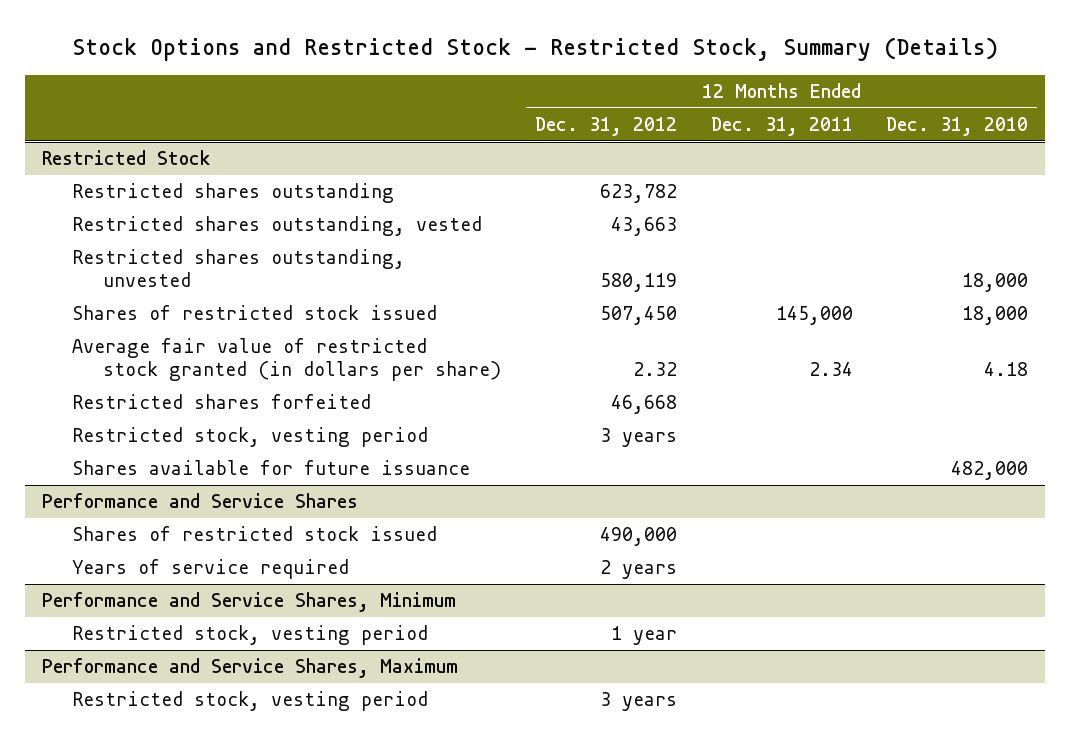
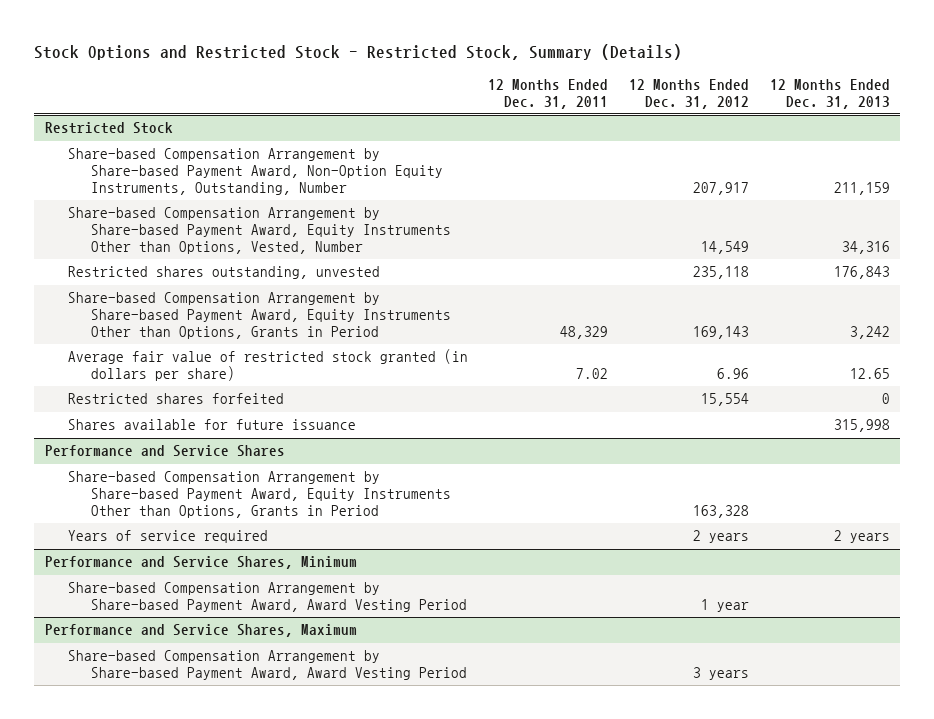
- | 12 Months Ended Dec. 31, 2012 | 12 Months Ended Dec. 31, 2011 | 12 Months Ended Dec. 31, 2010
+ | 12 Months Ended Dec. 31, 2011 | 12 Months Ended Dec. 31, 2012 | 12 Months Ended Dec. 31, 2013
@ Restricted Stock
- Restricted shares outstanding | 623,782 | |
- Restricted shares outstanding, vested | 43,663 | |
- Restricted shares outstanding, unvested | 580,119 | | 18,000
- Shares of restricted stock issued | 507,450 | 145,000 | 18,000
- Average fair value of restricted stock granted (in dollars per share) | 2.32 | 2.34 | 4.18
- Restricted shares forfeited | 46,668 | |
- Restricted stock, vesting period | 3 years | |
+ Share-based Compensation Arrangement by Share-based Payment Award, Non-Option Equity Instruments, Outstanding, Number | | 207,917 | 211,159
+ Share-based Compensation Arrangement by Share-based Payment Award, Equity Instruments Other than Options, Vested, Number | | 14,549 | 34,316
+ Restricted shares outstanding, unvested | | 235,118 | 176,843
+ Share-based Compensation Arrangement by Share-based Payment Award, Equity Instruments Other than Options, Grants in Period | 48,329 | 169,143 | 3,242
+ Average fair value of restricted stock granted (in dollars per share) | 7.02 | 6.96 | 12.65
+ Restricted shares forfeited | | 15,554 | 0
@ Performance and Service Shares
- Shares of restricted stock issued | 490,000 | |
+ Share-based Compensation Arrangement by Share-based Payment Award, Equity Instruments Other than Options, Grants in Period | | 163,328 |
@ Performance and Service Shares, Minimum
- Restricted stock, vesting period | 1 year | |
+ Share-based Compensation Arrangement by Share-based Payment Award, Award Vesting Period | | 1 year |
@ Performance and Service Shares, Maximum
- Restricted stock, vesting period | 3 years | |
+ Share-based Compensation Arrangement by Share-based Payment Award, Award Vesting Period | | 3 years |

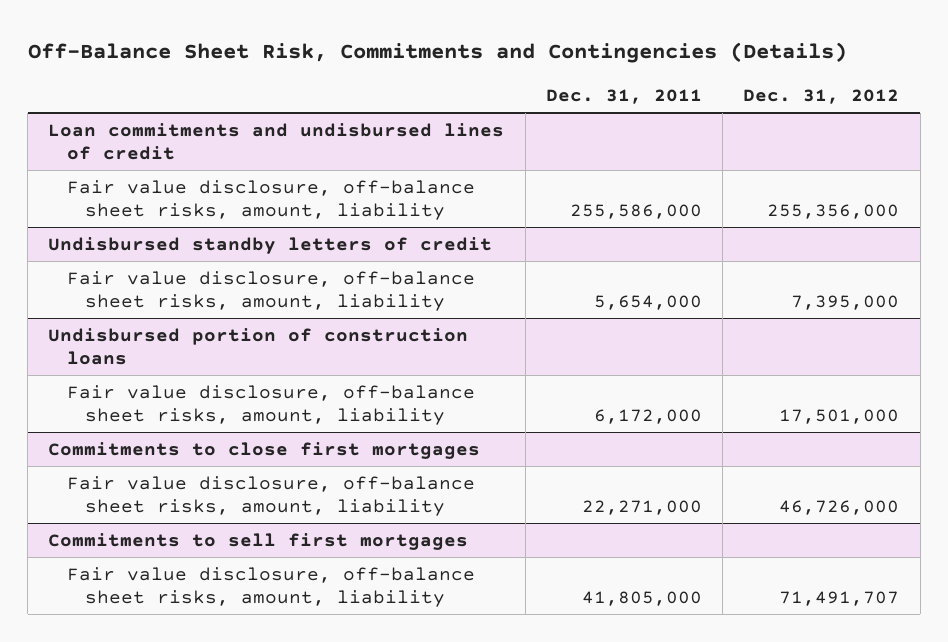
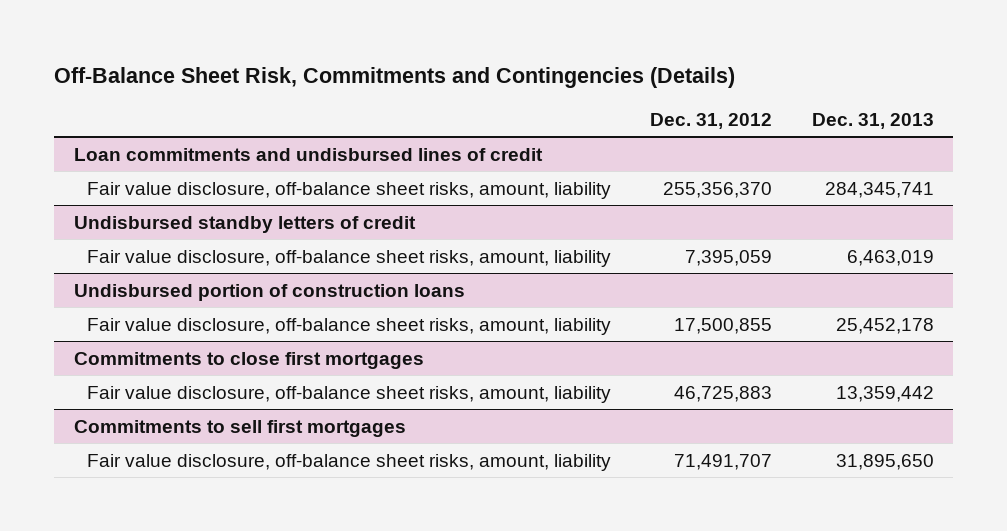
- | Dec. 31, 2011 | Dec. 31, 2012
+ | Dec. 31, 2012 | Dec. 31, 2013
@ Loan commitments and undisbursed lines of credit
- Fair value disclosure, off-balance sheet risks, amount, liability | 255,586,000 | 255,356,000
+ Fair value disclosure, off-balance sheet risks, amount, liability | 255,356,370 | 284,345,741
@ Undisbursed standby letters of credit
- Fair value disclosure, off-balance sheet risks, amount, liability | 5,654,000 | 7,395,000
+ Fair value disclosure, off-balance sheet risks, amount, liability | 7,395,059 | 6,463,019
@ Undisbursed portion of construction loans
- Fair value disclosure, off-balance sheet risks, amount, liability | 6,172,000 | 17,501,000
+ Fair value disclosure, off-balance sheet risks, amount, liability | 17,500,855 | 25,452,178
@ Commitments to close first mortgages
- Fair value disclosure, off-balance sheet risks, amount, liability | 22,271,000 | 46,726,000
+ Fair value disclosure, off-balance sheet risks, amount, liability | 46,725,883 | 13,359,442

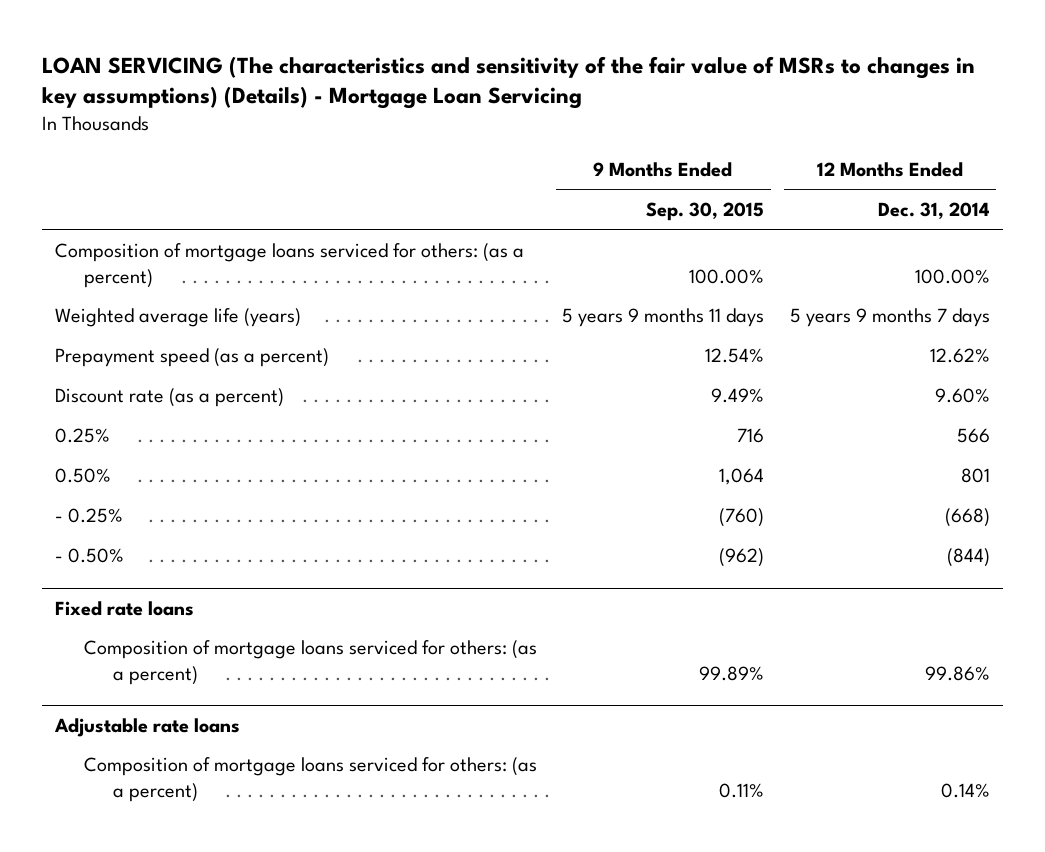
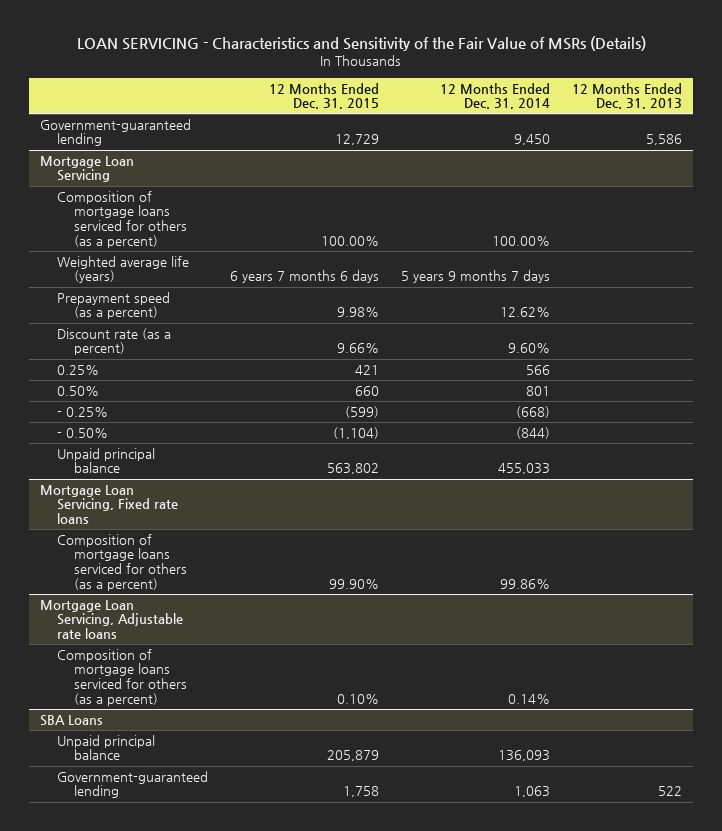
- LOAN SERVICING (The characteristics and sensitivity of the fair value of MSRs to changes in key assumptions) (Details) - Mortgage Loan Servicing
+ LOAN SERVICING - Characteristics and Sensitivity of the Fair Value of MSRs (Details)
- | 9 Months Ended Sep. 30, 2015 | 12 Months Ended Dec. 31, 2014
+ | 12 Months Ended Dec. 31, 2015 | 12 Months Ended Dec. 31, 2014 | 12 Months Ended Dec. 31, 2013
- Composition of mortgage loans serviced for others: (as a percent) | 100.00% | 100.00%
+ Government-guaranteed lending | 12,729 | 9,450 | 5,586
+ Mortgage Loan Servicing
+ Composition of mortgage loans serviced for others (as a percent) | 100.00% | 100.00% |
- Fixed rate loans
- Composition of mortgage loans serviced for others: (as a percent) | 99.89% | 99.86%
- Adjustable rate loans
- Composition of mortgage loans serviced for others: (as a percent) | 0.11% | 0.14%
+ Unpaid principal balance | 563,802 | 455,033 |
+ Mortgage Loan Servicing, Fixed rate loans
+ Composition of mortgage loans serviced for others (as a percent) | 99.90% | 99.86% |
+ Mortgage Loan Servicing, Adjustable rate loans
+ Composition of mortgage loans serviced for others (as a percent) | 0.10% | 0.14% |
+ SBA Loans
+ Unpaid principal balance | 205,879 | 136,093 |
+ Government-guaranteed lending | 1,758 | 1,063 | 522

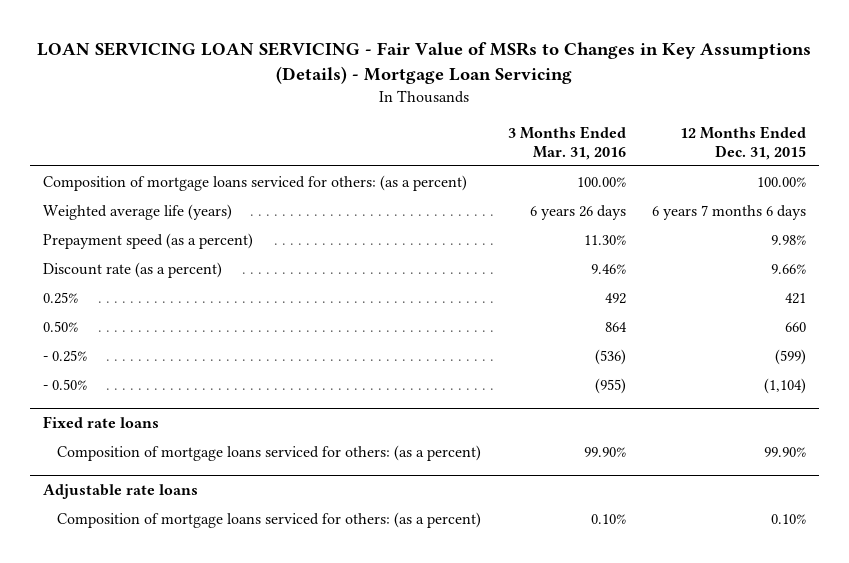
- LOAN SERVICING - Characteristics and Sensitivity of the Fair Value of MSRs (Details)
+ LOAN SERVICING LOAN SERVICING - Fair Value of MSRs to Changes in Key Assumptions (Details) - Mortgage Loan Servicing
- | 12 Months Ended Dec. 31, 2015 | 12 Months Ended Dec. 31, 2014 | 12 Months Ended Dec. 31, 2013
+ | 3 Months Ended Mar. 31, 2016 | 12 Months Ended Dec. 31, 2015
- Government-guaranteed lending | 12,729 | 9,450 | 5,586
- Mortgage Loan Servicing
- Composition of mortgage loans serviced for others (as a percent) | 100.00% | 100.00% |
+ Composition of mortgage loans serviced for others: (as a percent) | 100.00% | 100.00%
- Unpaid principal balance | 563,802 | 455,033 |
- Mortgage Loan Servicing, Fixed rate loans
- Composition of mortgage loans serviced for others (as a percent) | 99.90% | 99.86% |
- Mortgage Loan Servicing, Adjustable rate loans
- Composition of mortgage loans serviced for others (as a percent) | 0.10% | 0.14% |
- SBA Loans
- Unpaid principal balance | 205,879 | 136,093 |
- Government-guaranteed lending | 1,758 | 1,063 | 522
+ Fixed rate loans
+ Composition of mortgage loans serviced for others: (as a percent) | 99.90% | 99.90%
+ Adjustable rate loans
+ Composition of mortgage loans serviced for others: (as a percent) | 0.10% | 0.10%

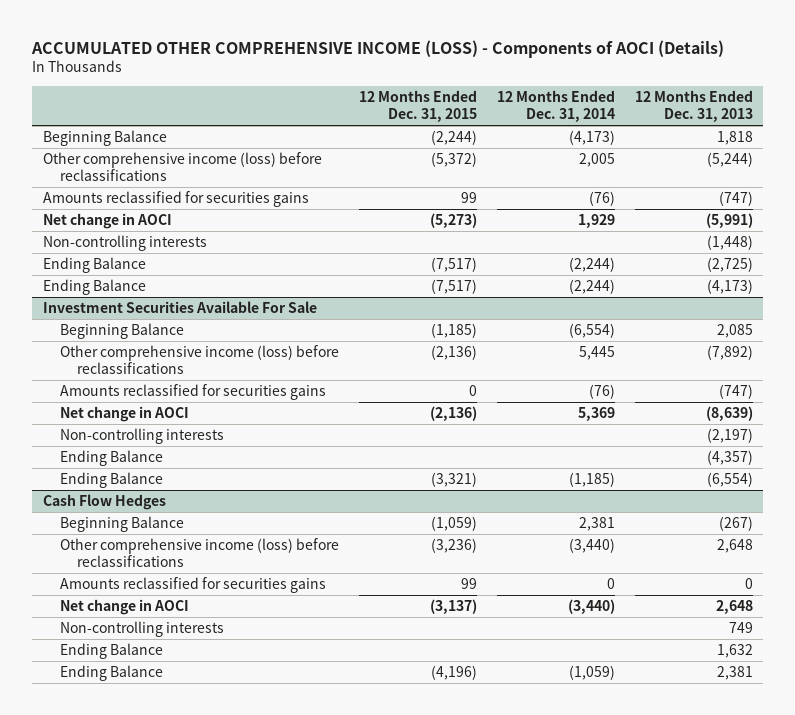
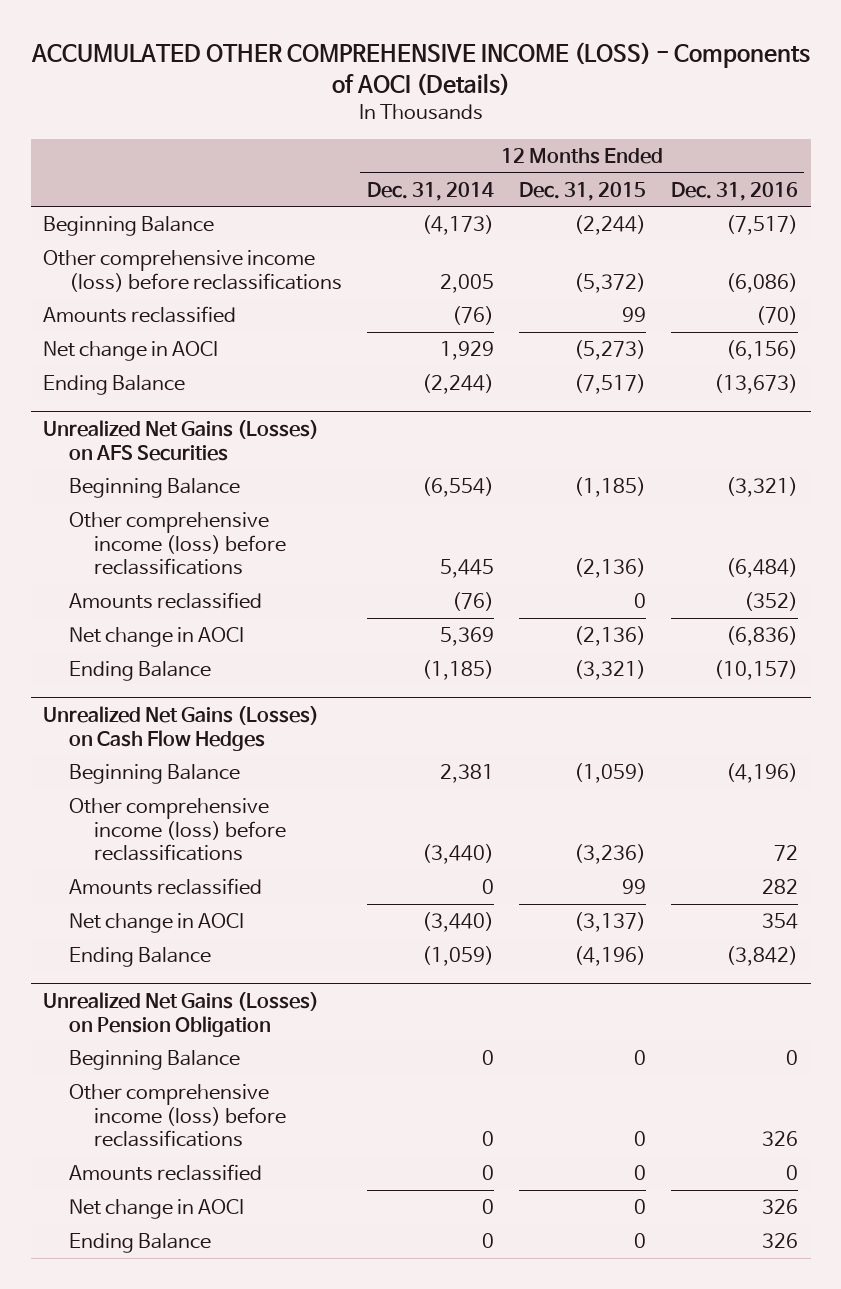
- | 12 Months Ended Dec. 31, 2015 | 12 Months Ended Dec. 31, 2014 | 12 Months Ended Dec. 31, 2013
+ | 12 Months Ended Dec. 31, 2014 | 12 Months Ended Dec. 31, 2015 | 12 Months Ended Dec. 31, 2016
- Amounts reclassified for securities gains | 99 | (76) | (747)
+ Amounts reclassified | (76) | 99 | (70)
- Non-controlling interests | | | (1,448)
- Ending Balance | (7,517) | (2,244) | (4,173)
- Investment Securities Available For Sale
+ Unrealized Net Gains (Losses) on AFS Securities
- Amounts reclassified for securities gains | 0 | (76) | (747)
+ Amounts reclassified | (76) | 0 | (352)
- Non-controlling interests | | | (2,197)
- Ending Balance | | | (4,357)
- Cash Flow Hedges
+ Unrealized Net Gains (Losses) on Cash Flow Hedges
- Amounts reclassified for securities gains | 99 | 0 | 0
+ Amounts reclassified | 0 | 99 | 282
- Non-controlling interests | | | 749
- Ending Balance | | | 1,632
+ Unrealized Net Gains (Losses) on Pension Obligation
+ Beginning Balance | 0 | 0 | 0
+ Other comprehensive income (loss) before reclassifications | 0 | 0 | 326
+ Amounts reclassified | 0 | 0 | 0
+ Net change in AOCI | 0 | 0 | 326
+ Ending Balance | 0 | 0 | 326

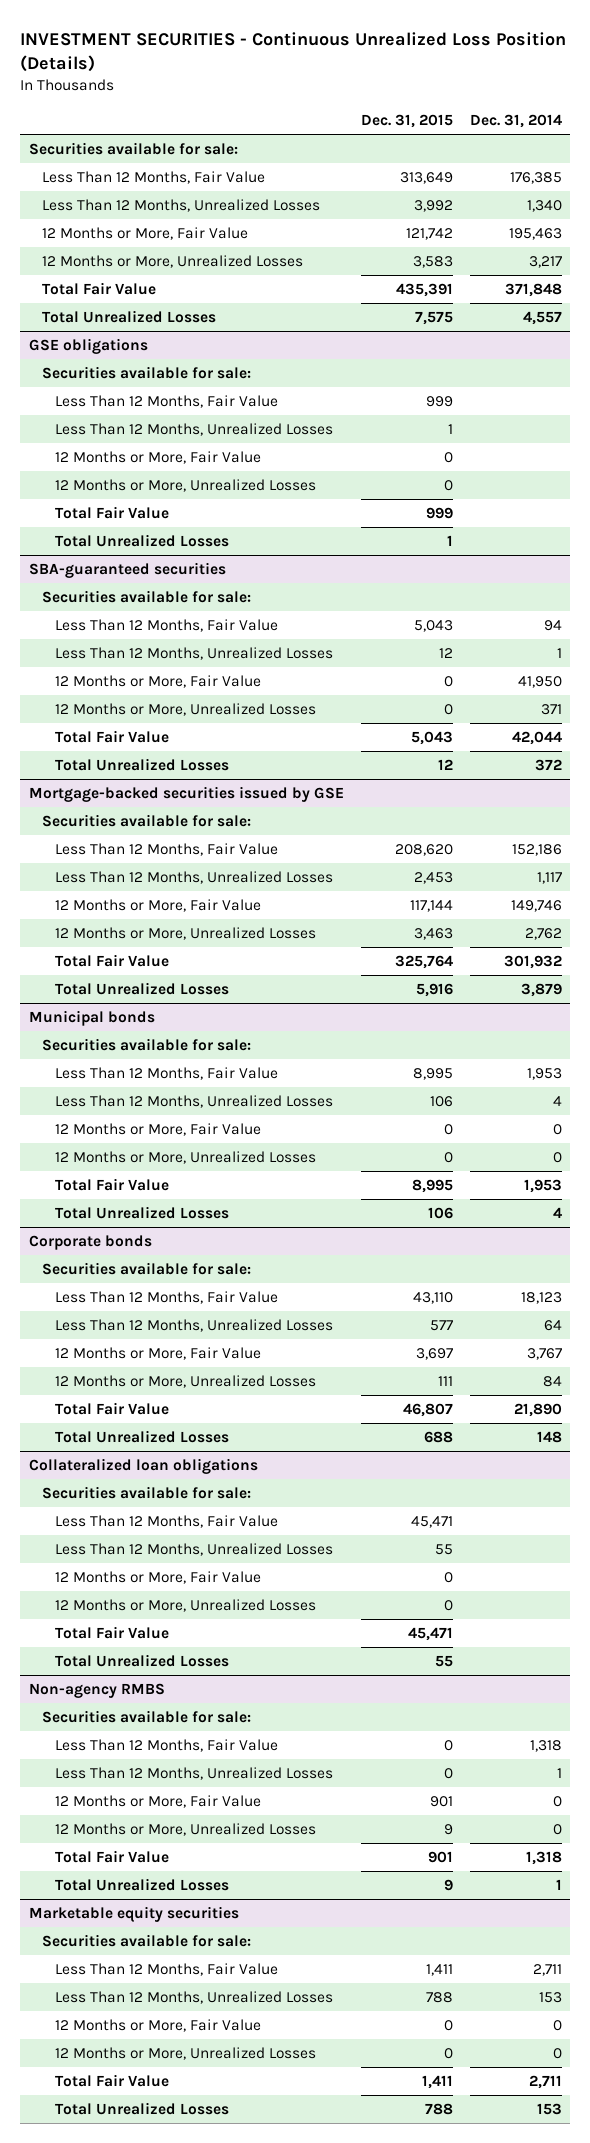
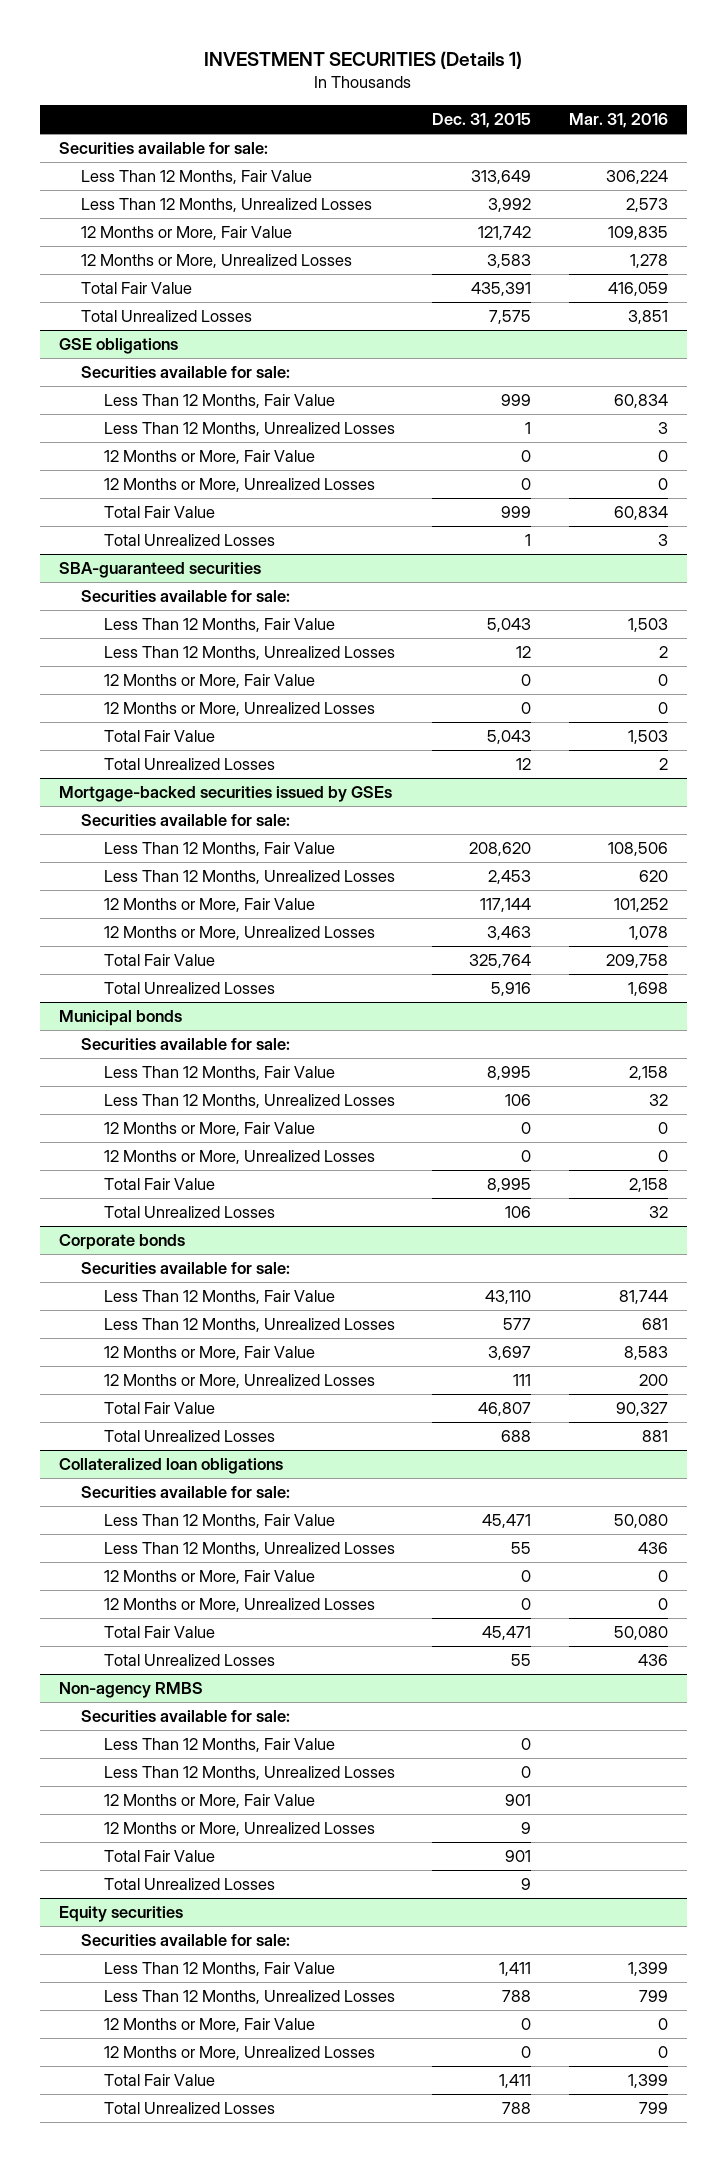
- INVESTMENT SECURITIES - Continuous Unrealized Loss Position (Details)
+ INVESTMENT SECURITIES (Details 1)
- | Dec. 31, 2015 | Dec. 31, 2014
+ | Dec. 31, 2015 | Mar. 31, 2016
- Mortgage-backed securities issued by GSE
+ Mortgage-backed securities issued by GSEs
- Marketable equity securities
+ Equity securities

